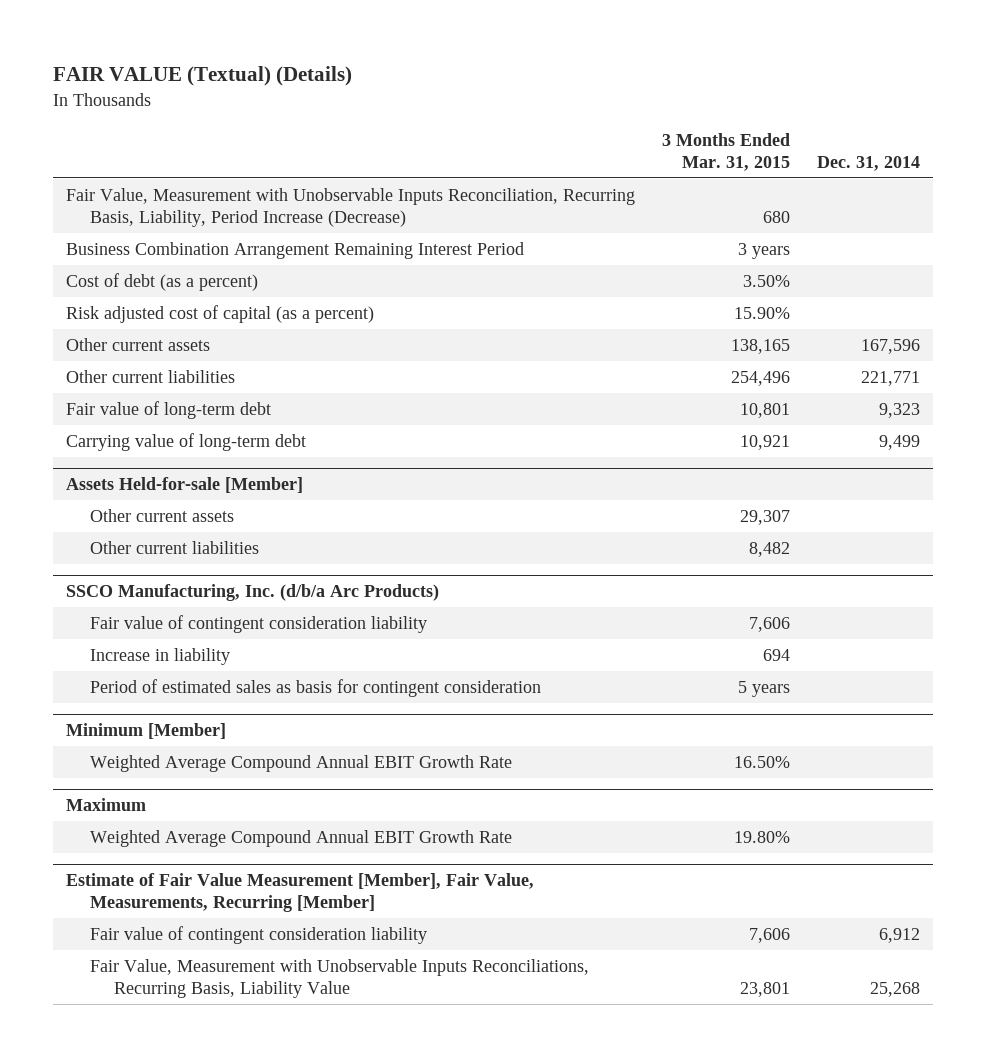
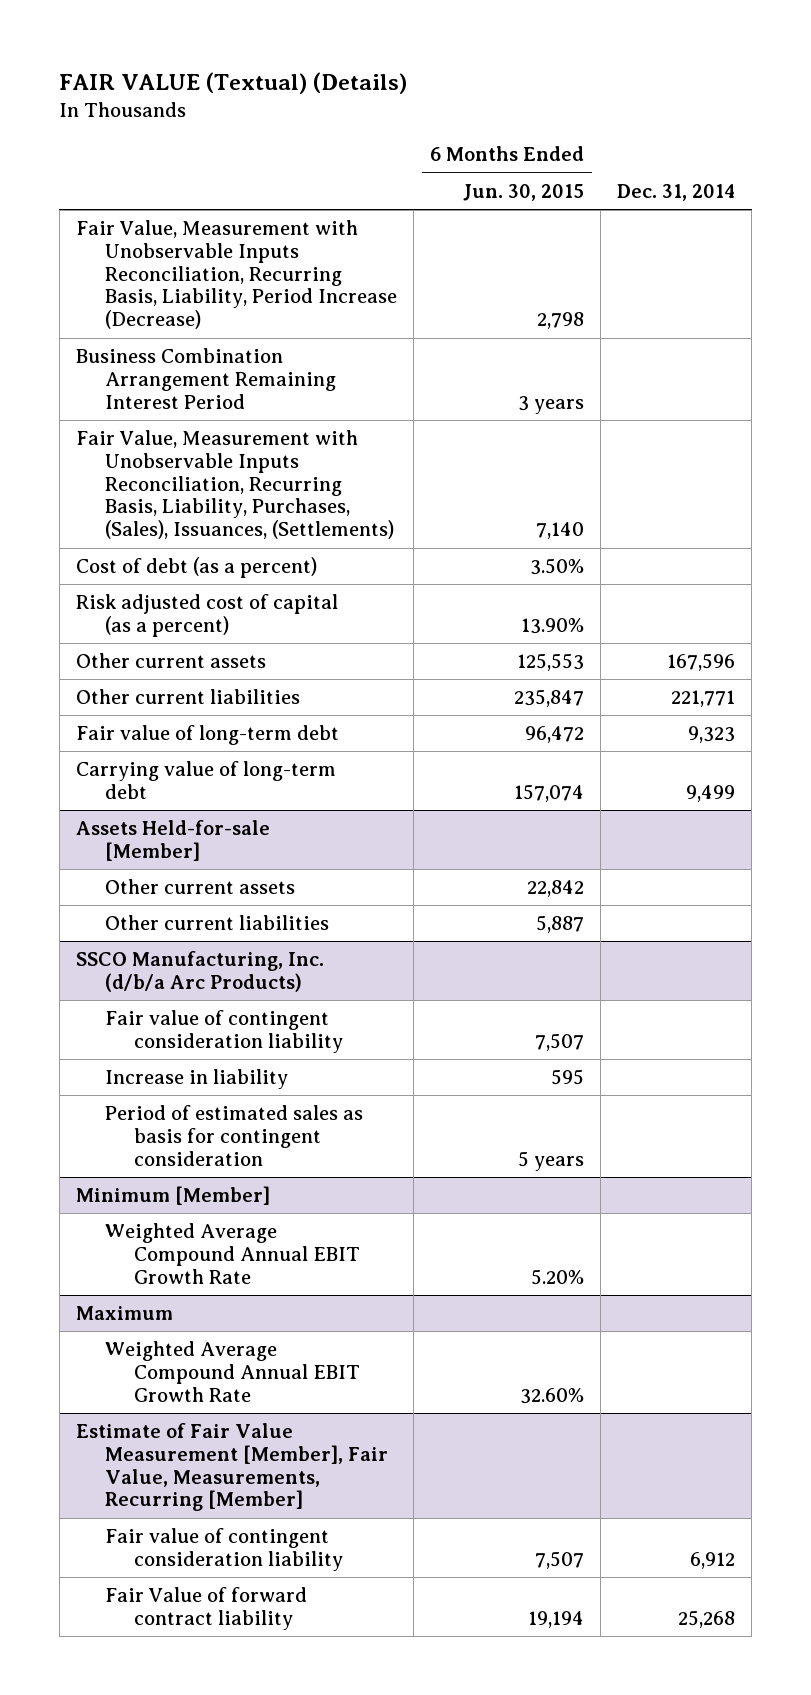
- | 3 Months Ended Mar. 31, 2015 | Dec. 31, 2014
+ | 6 Months Ended Jun. 30, 2015 | Dec. 31, 2014
+ Fair Value, Measurement with Unobservable Inputs Reconciliation, Recurring Basis, Liability, Purchases, (Sales), Issuances, (Settlements) | 7,140 |
@ Estimate of Fair Value Measurement [Member], Fair Value, Measurements, Recurring [Member]
- Fair Value, Measurement with Unobservable Inputs Reconciliations, Recurring Basis, Liability Value | 23,801 | 25,268
+ Fair Value of forward contract liability | 19,194 | 25,268

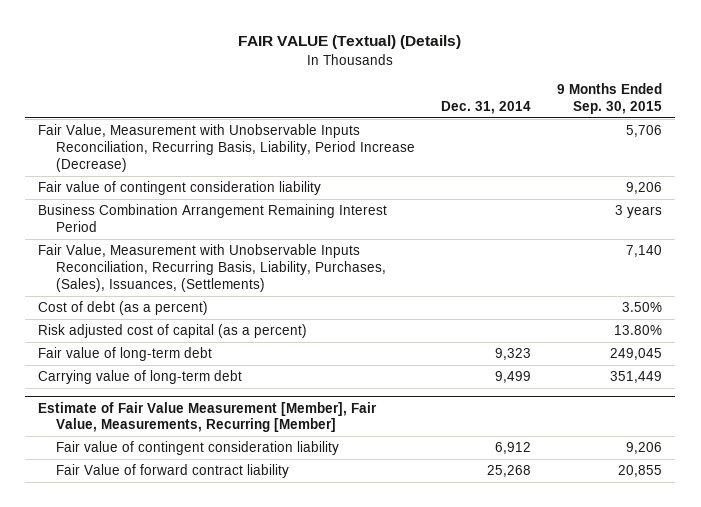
- | 6 Months Ended Jun. 30, 2015 | Dec. 31, 2014
+ | Dec. 31, 2014 | 9 Months Ended Sep. 30, 2015
+ Fair value of contingent consideration liability | | 9,206
- Other current assets | 125,553 | 167,596
- Other current liabilities | 235,847 | 221,771
- Assets Held-for-sale [Member]
- Other current assets | 22,842 |
- Other current liabilities | 5,887 |
- SSCO Manufacturing, Inc. (d/b/a Arc Products)
- Fair value of contingent consideration liability | 7,507 |
- Increase in liability | 595 |
- Period of estimated sales as basis for contingent consideration | 5 years |
- Minimum [Member]
- Weighted Average Compound Annual EBIT Growth Rate | 5.20% |
- Maximum
- Weighted Average Compound Annual EBIT Growth Rate | 32.60% |

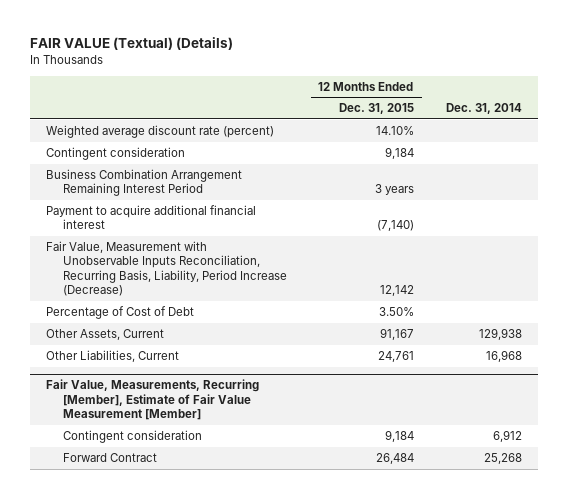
- | Dec. 31, 2014 | 9 Months Ended Sep. 30, 2015
+ | 12 Months Ended Dec. 31, 2015 | Dec. 31, 2014
- Fair value of contingent consideration liability | | 9,206
+ Weighted average discount rate (percent) | 14.10% |
+ Contingent consideration | 9,184 |
- Fair Value, Measurement with Unobservable Inputs Reconciliation, Recurring Basis, Liability, Purchases, (Sales), Issuances, (Settlements) | | 7,140
- Cost of debt (as a percent) | | 3.50%
- Risk adjusted cost of capital (as a percent) | | 13.80%
- Fair value of long-term debt | 9,323 | 249,045
- Carrying value of long-term debt | 9,499 | 351,449
- Estimate of Fair Value Measurement [Member], Fair Value, Measurements, Recurring [Member]
- Fair value of contingent consideration liability | 6,912 | 9,206
- Fair Value of forward contract liability | 25,268 | 20,855
+ Payment to acquire additional financial interest | (7,140) |
moved down: Fair Value, Measurement with Unobservable Inputs Reconciliation, Recurring Basis, Liability, Period Increase (Decrease) | 12,142 |
+ Percentage of Cost of Debt | 3.50% |
+ Other Assets, Current | 91,167 | 129,938
+ Other Liabilities, Current | 24,761 | 16,968
+ Fair Value, Measurements, Recurring [Member], Estimate of Fair Value Measurement [Member]
+ Contingent consideration | 9,184 | 6,912
+ Forward Contract | 26,484 | 25,268

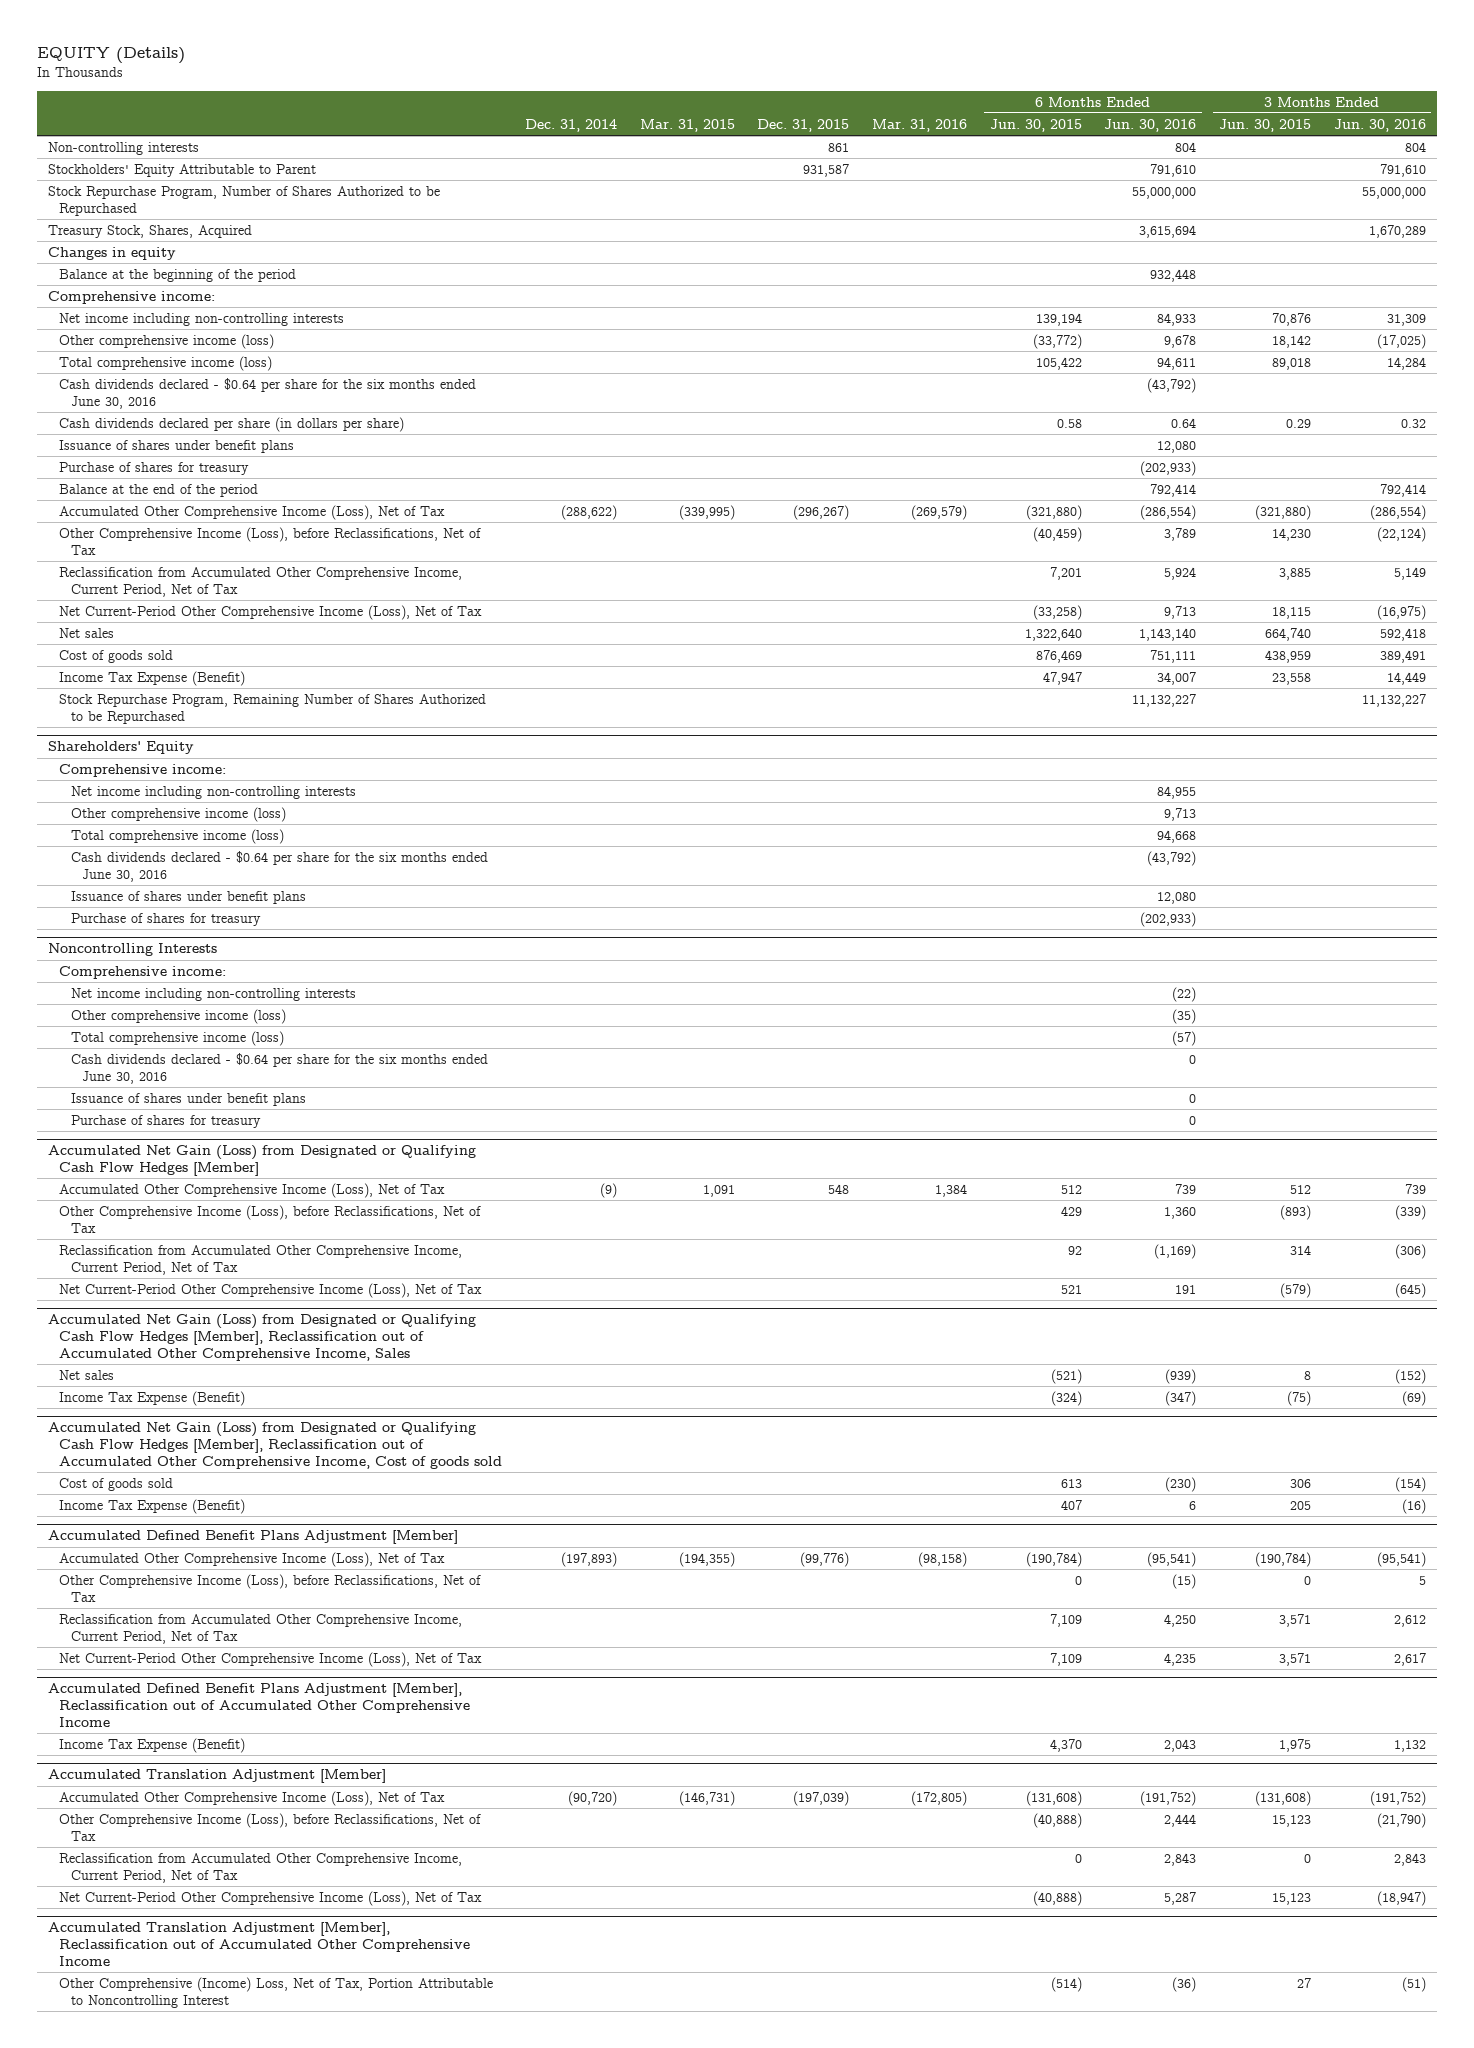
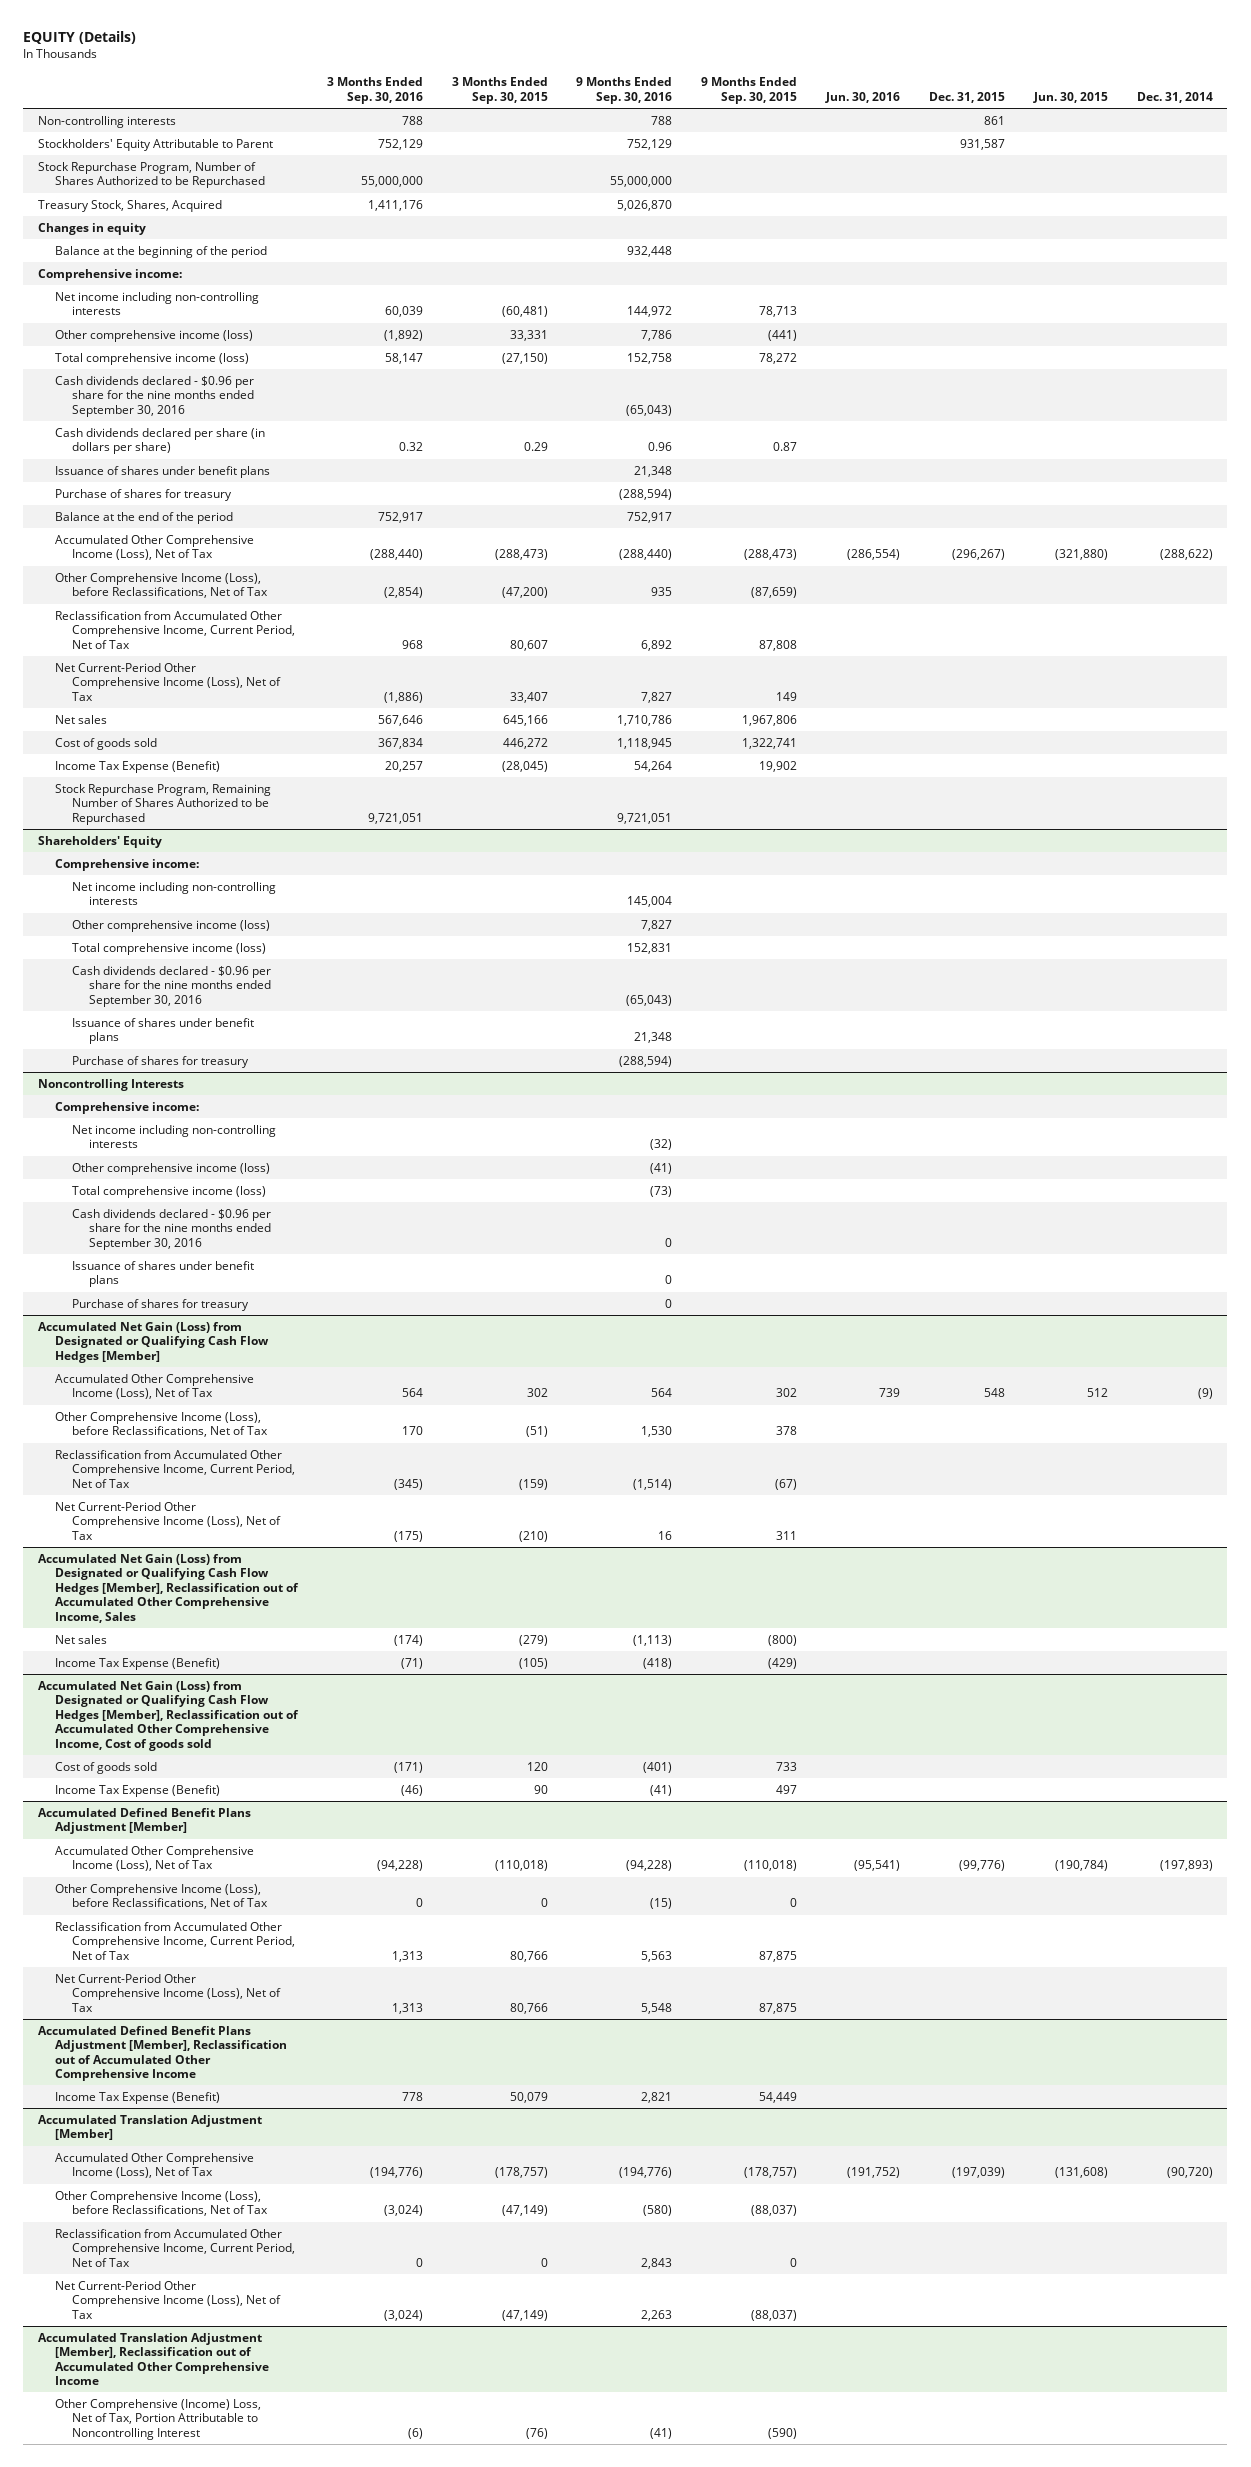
- | Dec. 31, 2014 | Mar. 31, 2015 | Dec. 31, 2015 | Mar. 31, 2016 | 6 Months Ended Jun. 30, 2015 | 6 Months Ended Jun. 30, 2016 | 3 Months Ended Jun. 30, 2015 | 3 Months Ended Jun. 30, 2016
+ | 3 Months Ended Sep. 30, 2016 | 3 Months Ended Sep. 30, 2015 | 9 Months Ended Sep. 30, 2016 | 9 Months Ended Sep. 30, 2015 | Jun. 30, 2016 | Dec. 31, 2015 | Jun. 30, 2015 | Dec. 31, 2014
- Cash dividends declared - $0.64 per share for the six months ended June 30, 2016 | | | | | | (43,792) | |
+ Cash dividends declared - $0.96 per share for the nine months ended September 30, 2016 | | | (65,043) | | | | |
@ Shareholders' Equity
- Cash dividends declared - $0.64 per share for the six months ended June 30, 2016 | | | | | | (43,792) | |
+ Cash dividends declared - $0.96 per share for the nine months ended September 30, 2016 | | | (65,043) | | | | |
@ Noncontrolling Interests
- Cash dividends declared - $0.64 per share for the six months ended June 30, 2016 | | | | | | 0 | |
+ Cash dividends declared - $0.96 per share for the nine months ended September 30, 2016 | | | 0 | | | | |

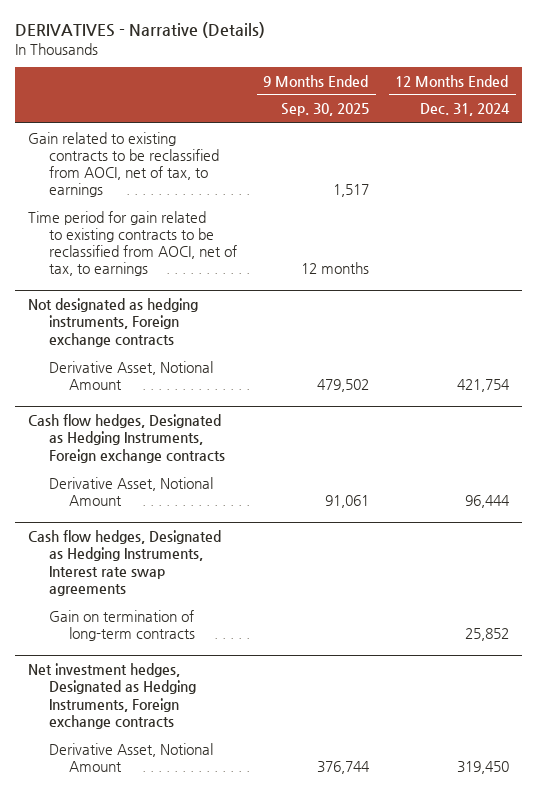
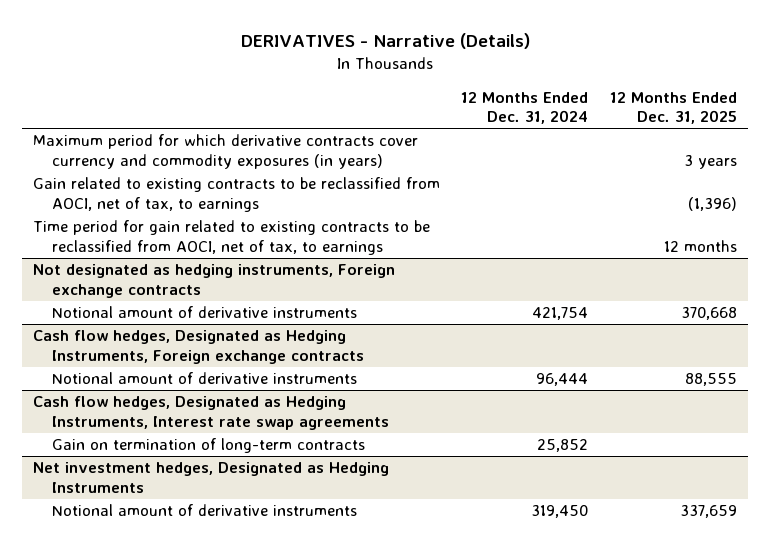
- | 9 Months Ended Sep. 30, 2025 | 12 Months Ended Dec. 31, 2024
+ | 12 Months Ended Dec. 31, 2024 | 12 Months Ended Dec. 31, 2025
+ Maximum period for which derivative contracts cover currency and commodity exposures (in years) | | 3 years
@ Not designated as hedging instruments, Foreign exchange contracts
- Derivative Asset, Notional Amount | 479,502 | 421,754
+ Notional amount of derivative instruments | 421,754 | 370,668
@ Cash flow hedges, Designated as Hedging Instruments, Foreign exchange contracts
- Derivative Asset, Notional Amount | 91,061 | 96,444
+ Notional amount of derivative instruments | 96,444 | 88,555
- Net investment hedges, Designated as Hedging Instruments, Foreign exchange contracts
- Derivative Asset, Notional Amount | 376,744 | 319,450
+ Net investment hedges, Designated as Hedging Instruments
+ Notional amount of derivative instruments | 319,450 | 337,659

